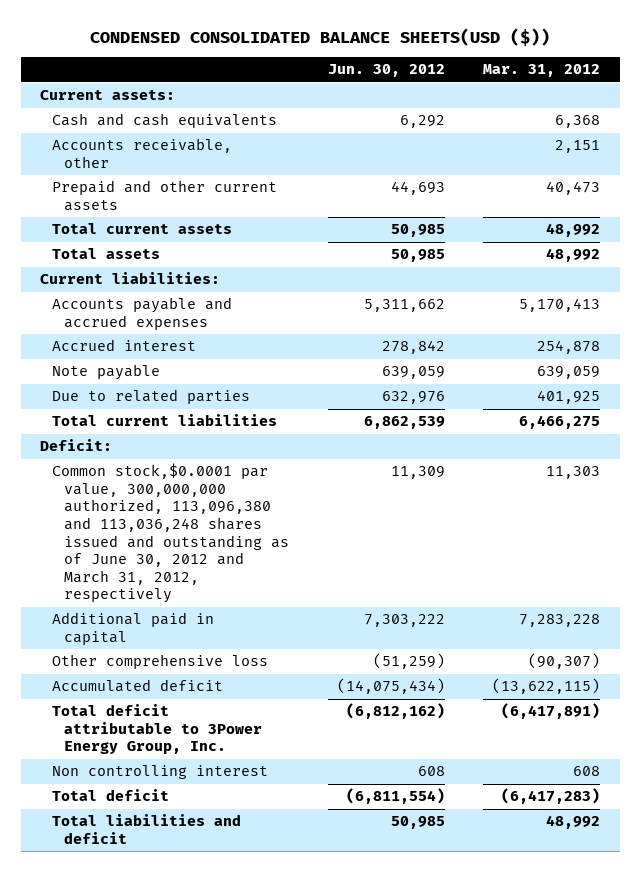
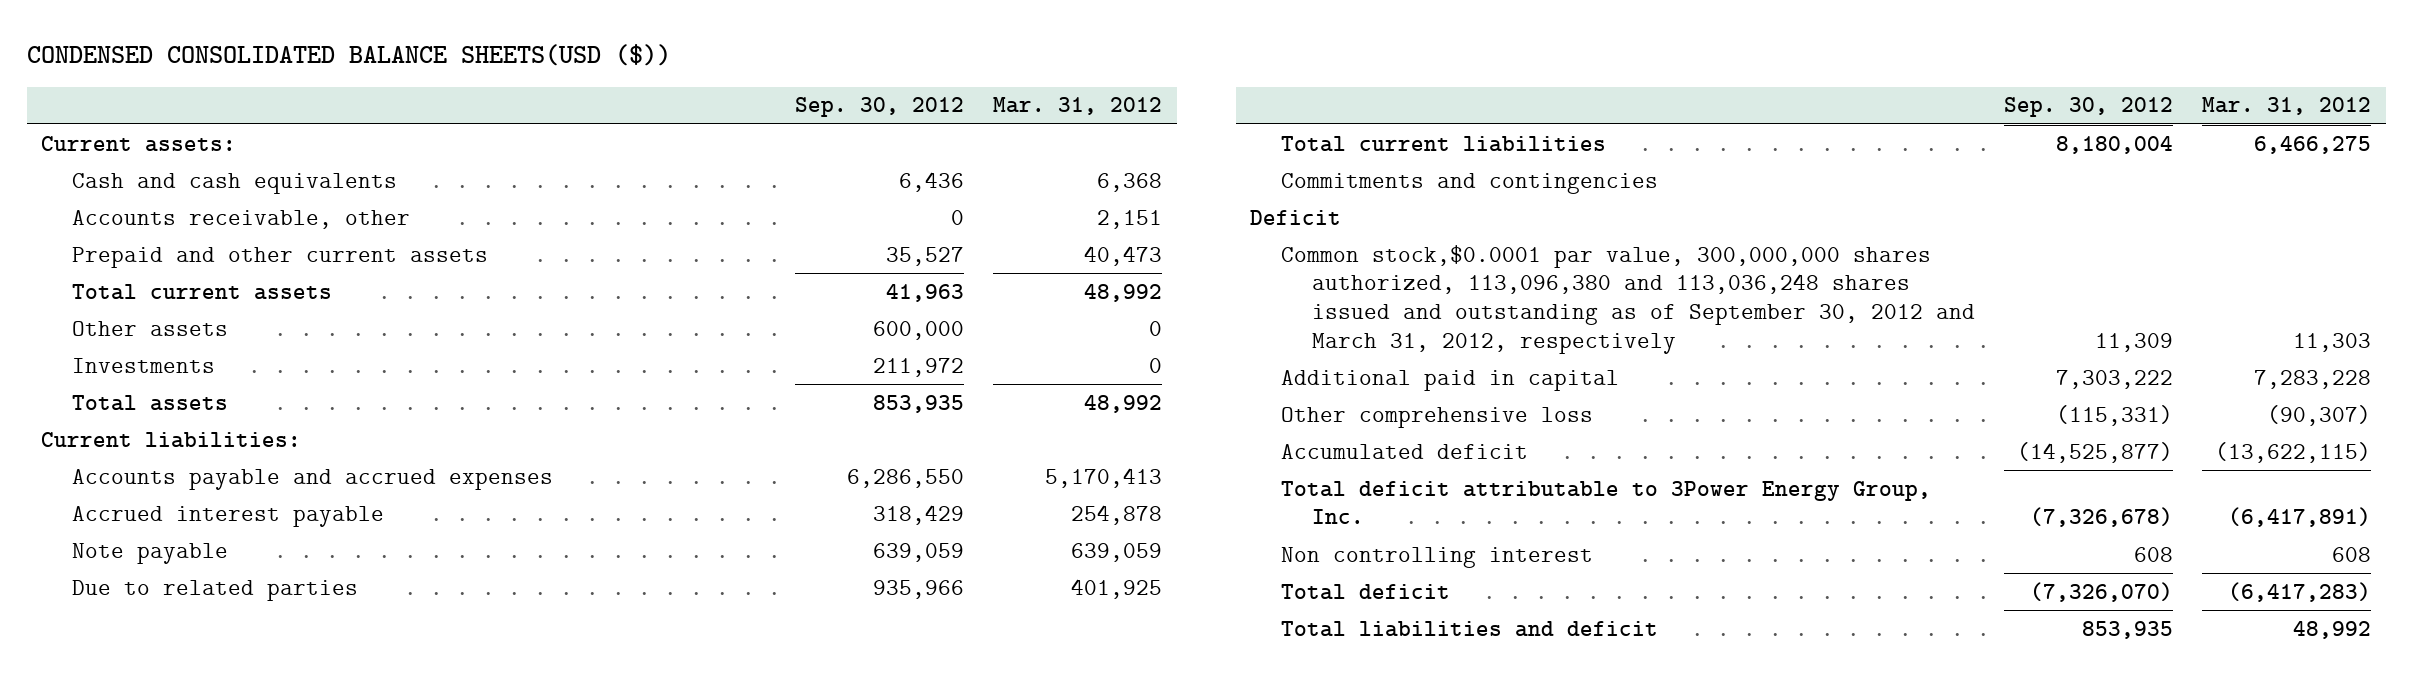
- | Jun. 30, 2012 | Mar. 31, 2012
+ | Sep. 30, 2012 | Mar. 31, 2012
+ Other assets | 600,000 | 0
+ Investments | 211,972 | 0
- Accrued interest | 278,842 | 254,878
+ Accrued interest payable | 318,429 | 254,878
- Deficit:
- Common stock,$0.0001 par value, 300,000,000 authorized, 113,096,380 and 113,036,248 shares issued and outstanding as of June 30, 2012 and March 31, 2012, respectively | 11,309 | 11,303
+ Commitments and contingencies
+ Deficit
+ Common stock,$0.0001 par value, 300,000,000 shares authorized, 113,096,380 and 113,036,248 shares issued and outstanding as of September 30, 2012 and March 31, 2012, respectively | 11,309 | 11,303

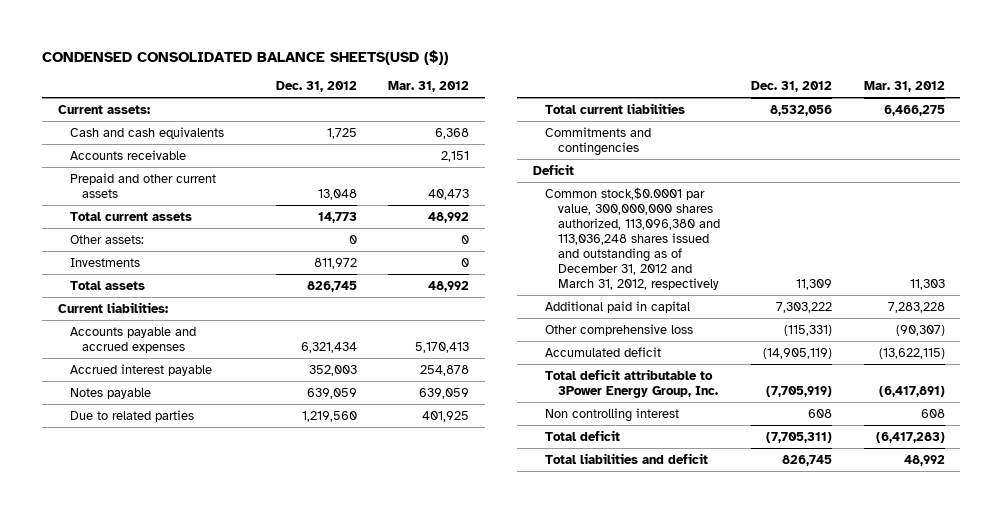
- | Sep. 30, 2012 | Mar. 31, 2012
+ | Dec. 31, 2012 | Mar. 31, 2012
- Accounts receivable, other | 0 | 2,151
+ Accounts receivable | | 2,151
- Other assets | 600,000 | 0
+ Other assets: | 0 | 0
- Note payable | 639,059 | 639,059
+ Notes payable | 639,059 | 639,059
- Common stock,$0.0001 par value, 300,000,000 shares authorized, 113,096,380 and 113,036,248 shares issued and outstanding as of September 30, 2012 and March 31, 2012, respectively | 11,309 | 11,303
+ Common stock,$0.0001 par value, 300,000,000 shares authorized, 113,096,380 and 113,036,248 shares issued and outstanding as of December 31, 2012 and March 31, 2012, respectively | 11,309 | 11,303

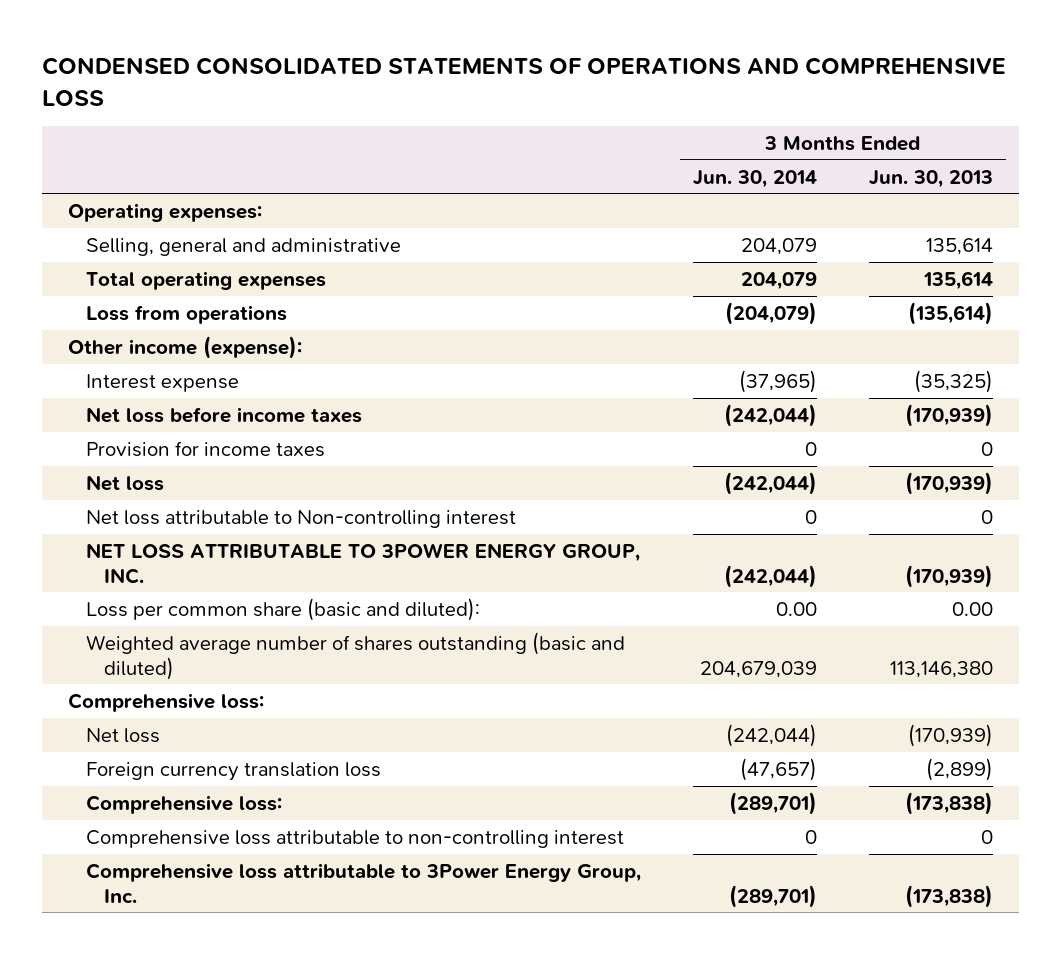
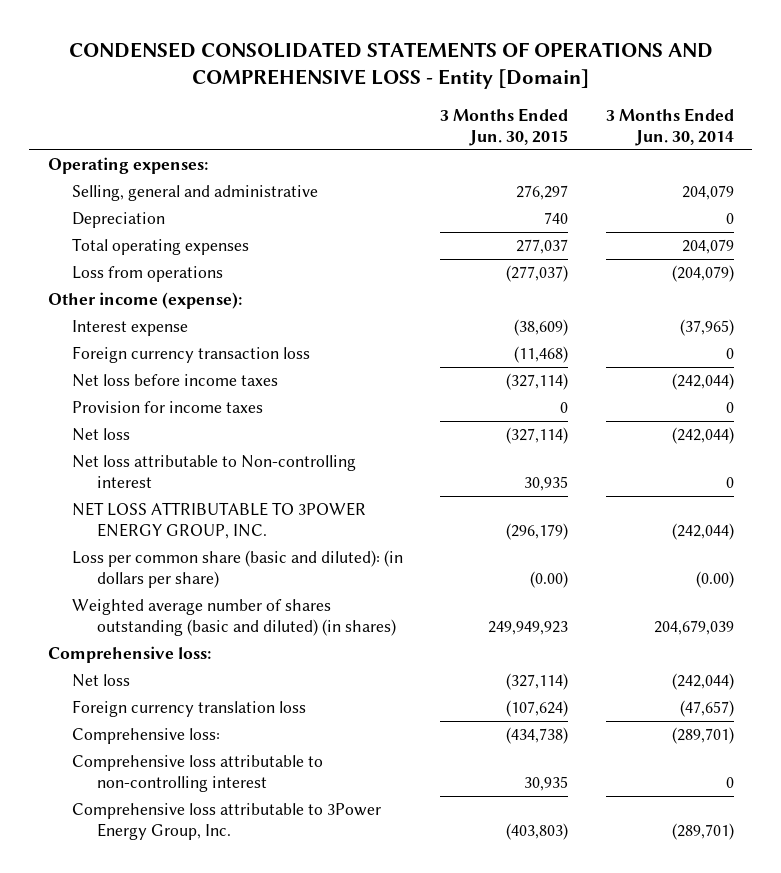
- CONDENSED CONSOLIDATED STATEMENTS OF OPERATIONS AND COMPREHENSIVE LOSS
+ CONDENSED CONSOLIDATED STATEMENTS OF OPERATIONS AND COMPREHENSIVE LOSS - Entity [Domain]
- | 3 Months Ended Jun. 30, 2014 | 3 Months Ended Jun. 30, 2013
+ | 3 Months Ended Jun. 30, 2015 | 3 Months Ended Jun. 30, 2014
+ Depreciation | 740 | 0
+ Foreign currency transaction loss | (11,468) | 0
- Loss per common share (basic and diluted): | 0.00 | 0.00
- Weighted average number of shares outstanding (basic and diluted) | 204,679,039 | 113,146,380
+ Loss per common share (basic and diluted): (in dollars per share) | (0.00) | (0.00)
+ Weighted average number of shares outstanding (basic and diluted) (in shares) | 249,949,923 | 204,679,039

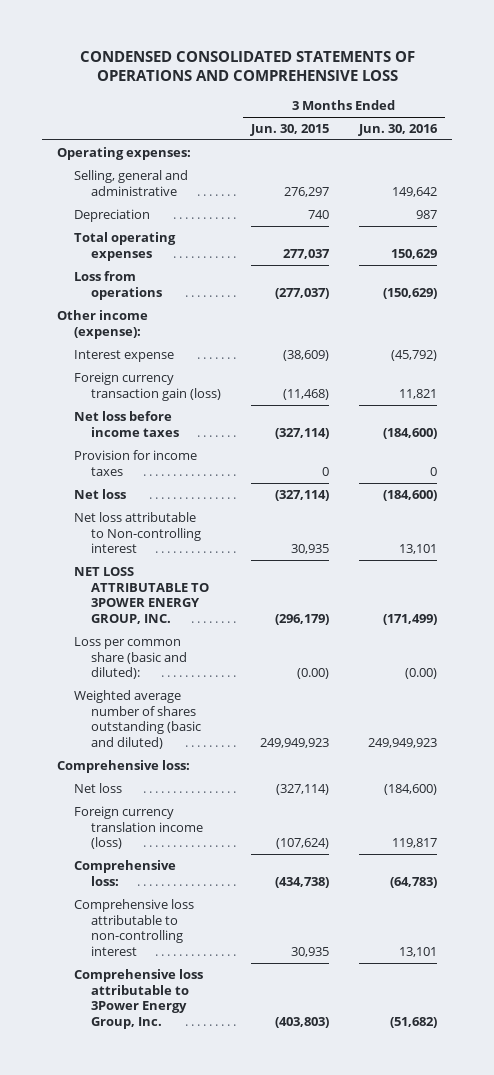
- CONDENSED CONSOLIDATED STATEMENTS OF OPERATIONS AND COMPREHENSIVE LOSS - Entity [Domain]
+ CONDENSED CONSOLIDATED STATEMENTS OF OPERATIONS AND COMPREHENSIVE LOSS
- | 3 Months Ended Jun. 30, 2015 | 3 Months Ended Jun. 30, 2014
+ | 3 Months Ended Jun. 30, 2015 | 3 Months Ended Jun. 30, 2016
- Foreign currency transaction loss | (11,468) | 0
+ Foreign currency transaction gain (loss) | (11,468) | 11,821
- Loss per common share (basic and diluted): (in dollars per share) | (0.00) | (0.00)
- Weighted average number of shares outstanding (basic and diluted) (in shares) | 249,949,923 | 204,679,039
+ Loss per common share (basic and diluted): | (0.00) | (0.00)
+ Weighted average number of shares outstanding (basic and diluted) | 249,949,923 | 249,949,923
- Foreign currency translation loss | (107,624) | (47,657)
+ Foreign currency translation income (loss) | (107,624) | 119,817

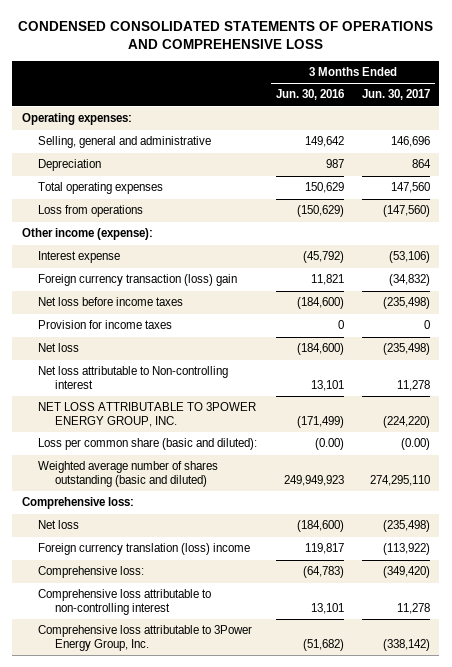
- | 3 Months Ended Jun. 30, 2015 | 3 Months Ended Jun. 30, 2016
+ | 3 Months Ended Jun. 30, 2016 | 3 Months Ended Jun. 30, 2017
- Foreign currency transaction gain (loss) | (11,468) | 11,821
+ Foreign currency transaction (loss) gain | 11,821 | (34,832)
- Foreign currency translation income (loss) | (107,624) | 119,817
+ Foreign currency translation (loss) income | 119,817 | (113,922)

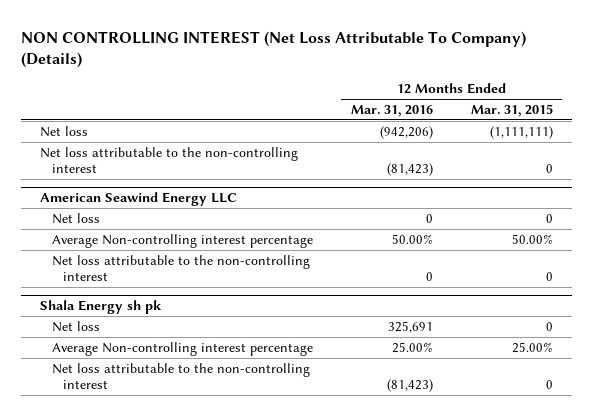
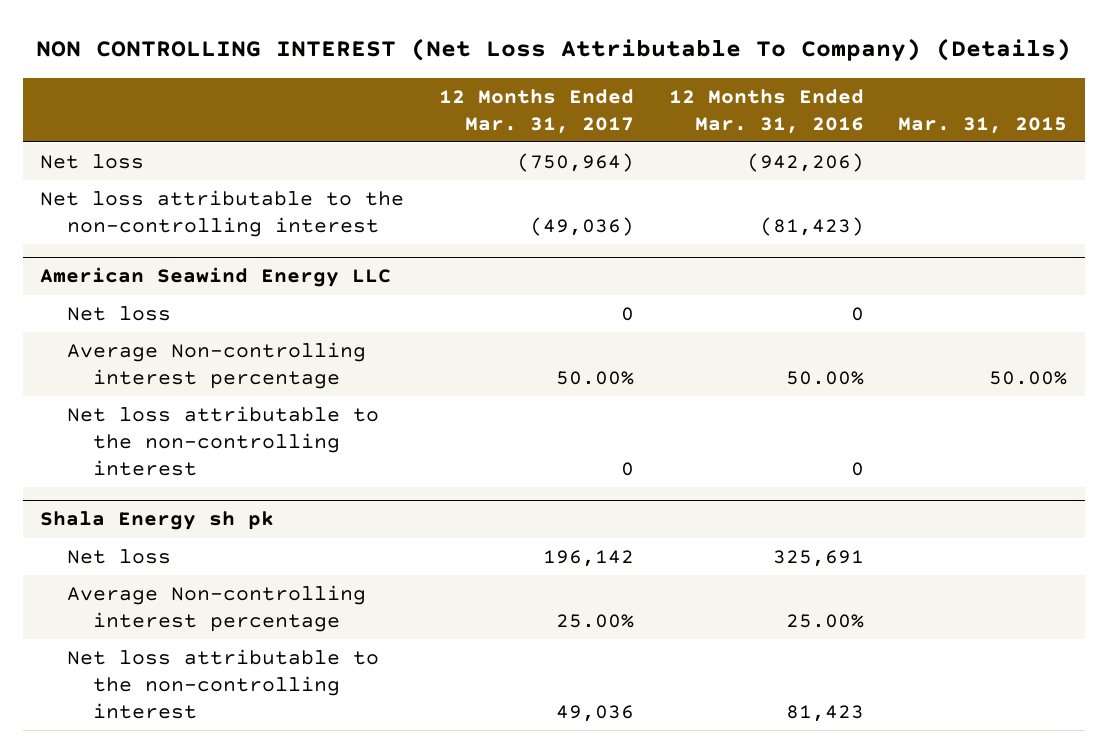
- | 12 Months Ended Mar. 31, 2016 | 12 Months Ended Mar. 31, 2015
+ | 12 Months Ended Mar. 31, 2017 | 12 Months Ended Mar. 31, 2016 | Mar. 31, 2015
@ Shala Energy sh pk
- Net loss attributable to the non-controlling interest | (81,423) | 0
+ Net loss attributable to the non-controlling interest | 49,036 | 81,423 |

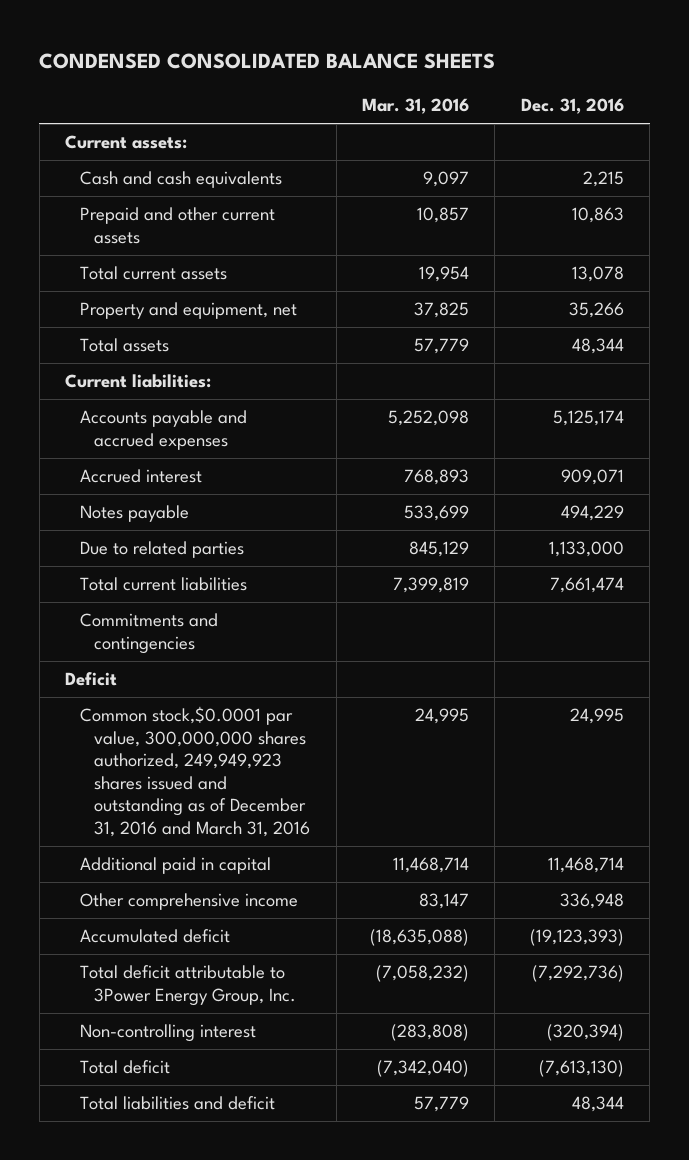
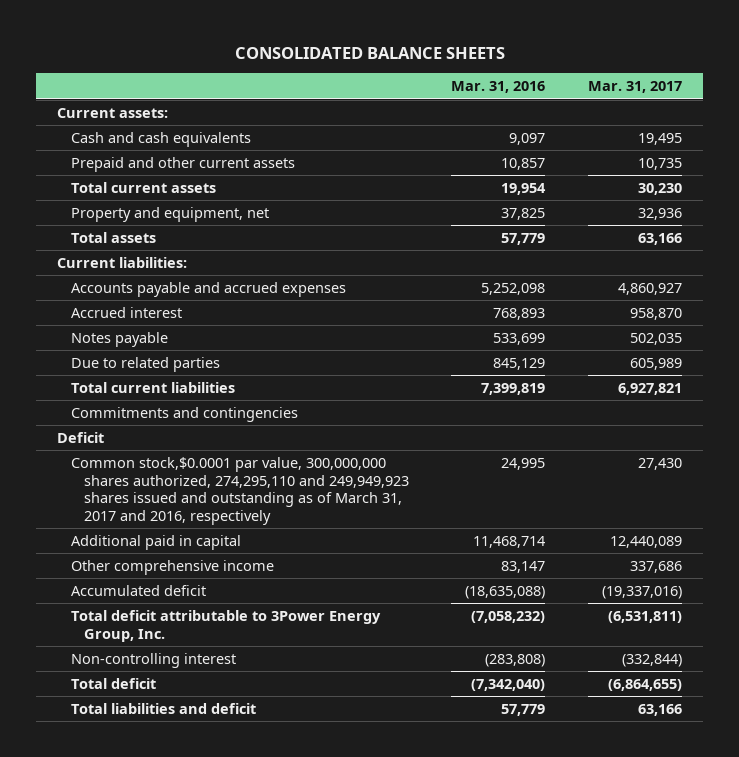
- CONDENSED CONSOLIDATED BALANCE SHEETS
+ CONSOLIDATED BALANCE SHEETS
- | Mar. 31, 2016 | Dec. 31, 2016
+ | Mar. 31, 2016 | Mar. 31, 2017
- Common stock,$0.0001 par value, 300,000,000 shares authorized, 249,949,923 shares issued and outstanding as of December 31, 2016 and March 31, 2016 | 24,995 | 24,995
+ Common stock,$0.0001 par value, 300,000,000 shares authorized, 274,295,110 and 249,949,923 shares issued and outstanding as of March 31, 2017 and 2016, respectively | 24,995 | 27,430

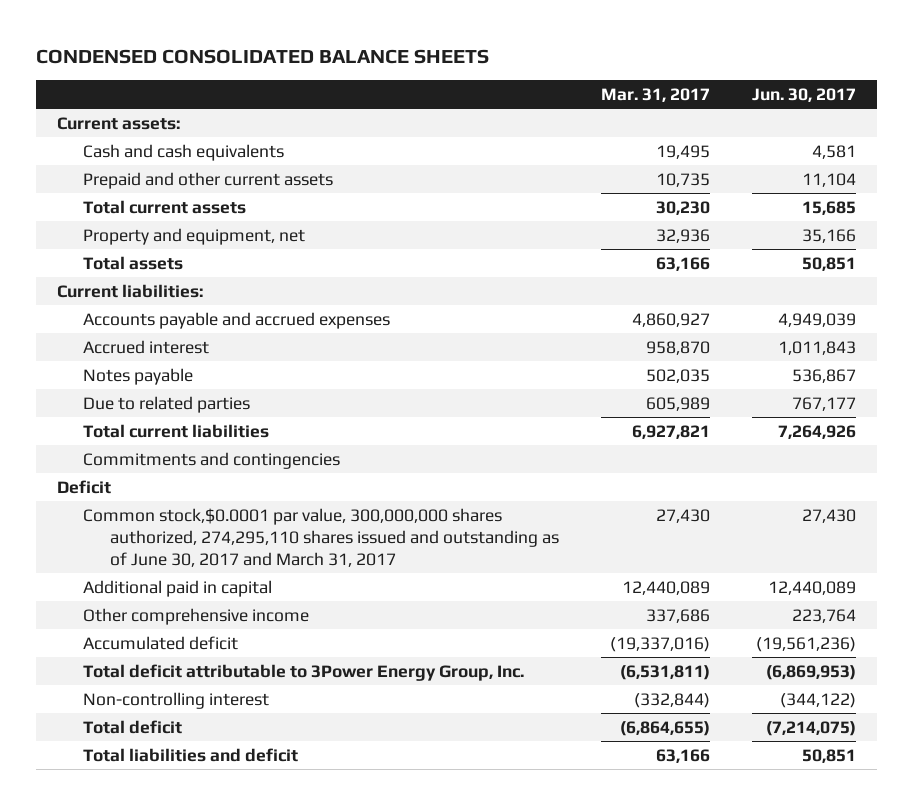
- CONSOLIDATED BALANCE SHEETS
+ CONDENSED CONSOLIDATED BALANCE SHEETS
- | Mar. 31, 2016 | Mar. 31, 2017
+ | Mar. 31, 2017 | Jun. 30, 2017
- Common stock,$0.0001 par value, 300,000,000 shares authorized, 274,295,110 and 249,949,923 shares issued and outstanding as of March 31, 2017 and 2016, respectively | 24,995 | 27,430
+ Common stock,$0.0001 par value, 300,000,000 shares authorized, 274,295,110 shares issued and outstanding as of June 30, 2017 and March 31, 2017 | 27,430 | 27,430

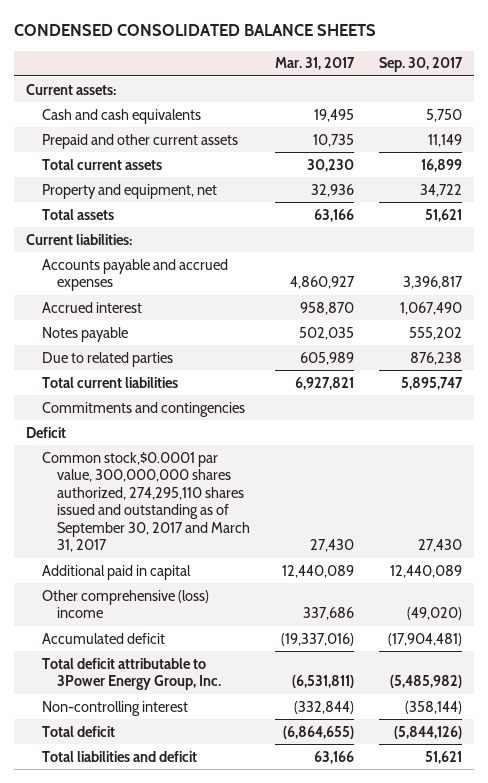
- | Mar. 31, 2017 | Jun. 30, 2017
+ | Mar. 31, 2017 | Sep. 30, 2017
- Common stock,$0.0001 par value, 300,000,000 shares authorized, 274,295,110 shares issued and outstanding as of June 30, 2017 and March 31, 2017 | 27,430 | 27,430
+ Common stock,$0.0001 par value, 300,000,000 shares authorized, 274,295,110 shares issued and outstanding as of September 30, 2017 and March 31, 2017 | 27,430 | 27,430
- Other comprehensive income | 337,686 | 223,764
+ Other comprehensive (loss) income | 337,686 | (49,020)

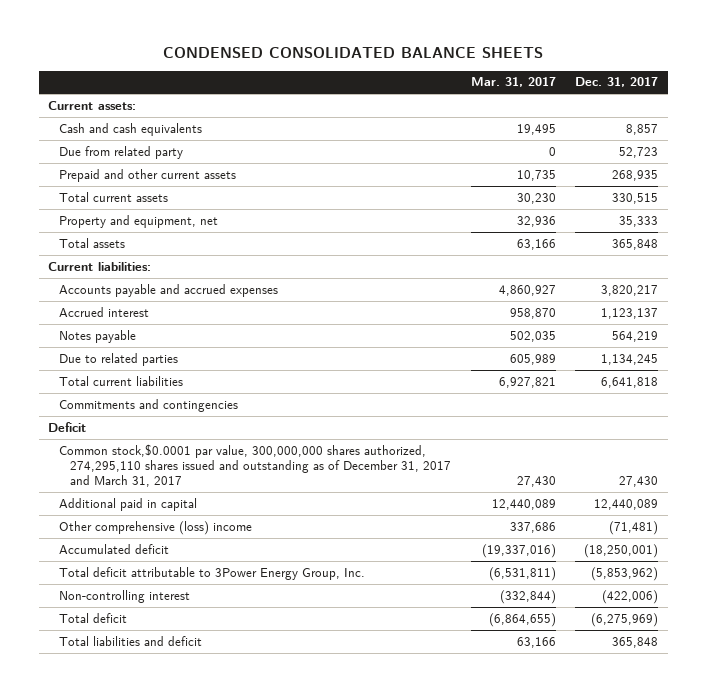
- | Mar. 31, 2017 | Sep. 30, 2017
+ | Mar. 31, 2017 | Dec. 31, 2017
+ Due from related party | 0 | 52,723
- Common stock,$0.0001 par value, 300,000,000 shares authorized, 274,295,110 shares issued and outstanding as of September 30, 2017 and March 31, 2017 | 27,430 | 27,430
+ Common stock,$0.0001 par value, 300,000,000 shares authorized, 274,295,110 shares issued and outstanding as of December 31, 2017 and March 31, 2017 | 27,430 | 27,430

